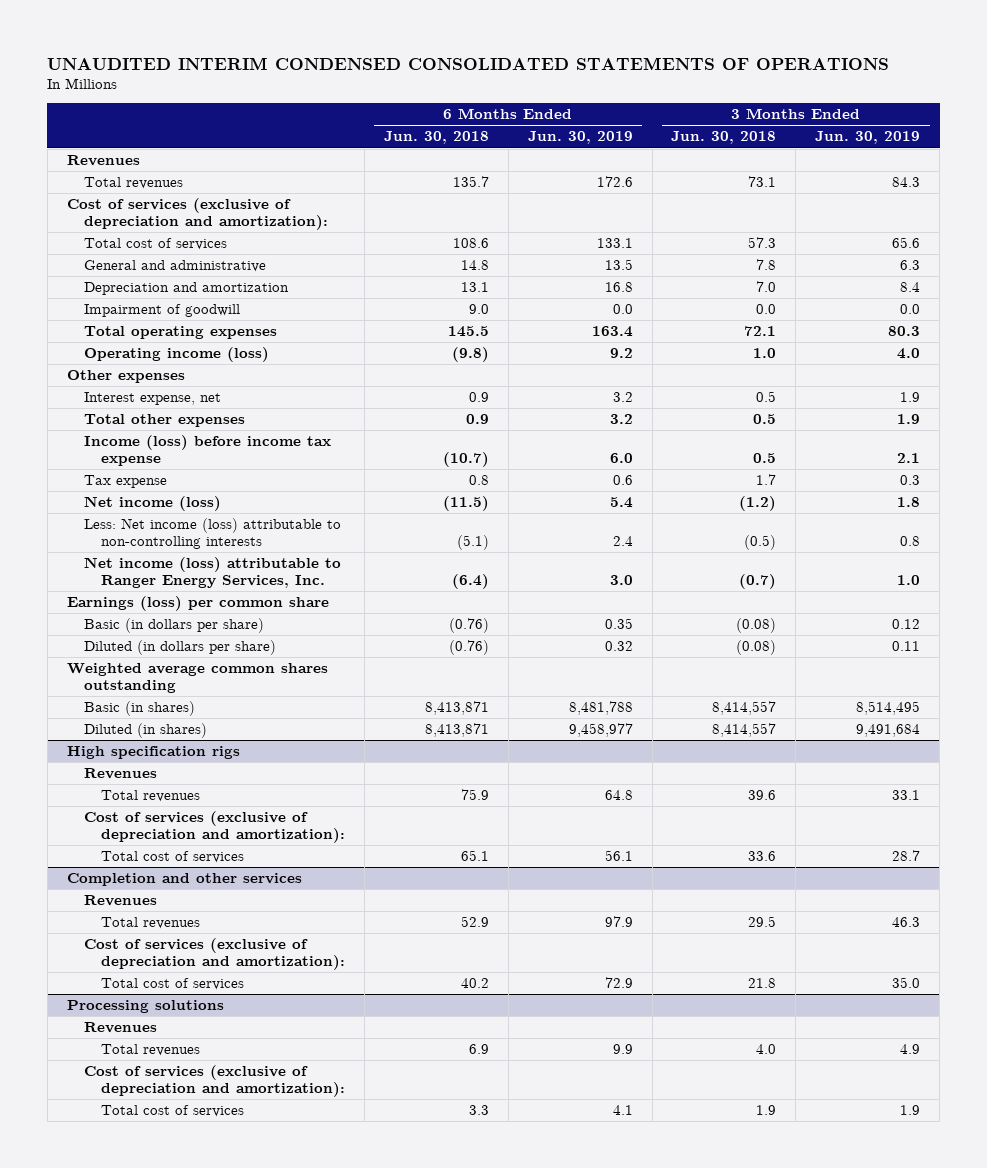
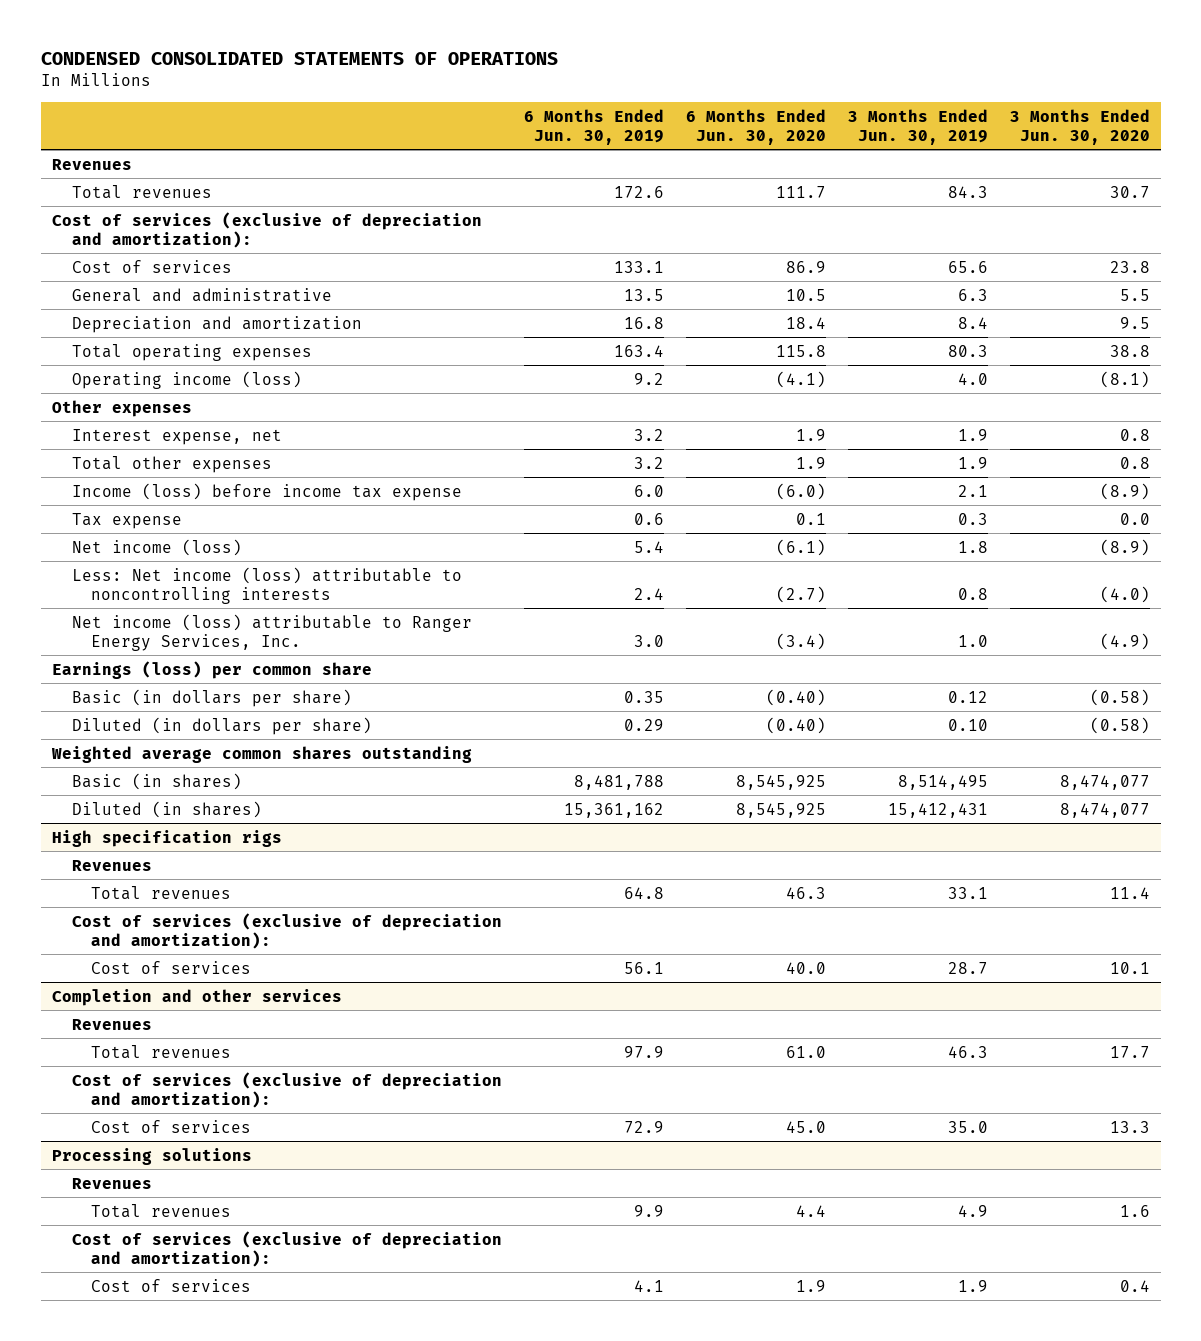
- UNAUDITED INTERIM CONDENSED CONSOLIDATED STATEMENTS OF OPERATIONS
+ CONDENSED CONSOLIDATED STATEMENTS OF OPERATIONS
- | 6 Months Ended Jun. 30, 2018 | 6 Months Ended Jun. 30, 2019 | 3 Months Ended Jun. 30, 2018 | 3 Months Ended Jun. 30, 2019
+ | 6 Months Ended Jun. 30, 2019 | 6 Months Ended Jun. 30, 2020 | 3 Months Ended Jun. 30, 2019 | 3 Months Ended Jun. 30, 2020
- Total cost of services | 108.6 | 133.1 | 57.3 | 65.6
+ Cost of services | 133.1 | 86.9 | 65.6 | 23.8
- Impairment of goodwill | 9.0 | 0.0 | 0.0 | 0.0
- Less: Net income (loss) attributable to non-controlling interests | (5.1) | 2.4 | (0.5) | 0.8
+ Less: Net income (loss) attributable to noncontrolling interests | 2.4 | (2.7) | 0.8 | (4.0)
- Diluted (in dollars per share) | (0.76) | 0.32 | (0.08) | 0.11
+ Diluted (in dollars per share) | 0.29 | (0.40) | 0.10 | (0.58)
- Diluted (in shares) | 8,413,871 | 9,458,977 | 8,414,557 | 9,491,684
+ Diluted (in shares) | 15,361,162 | 8,545,925 | 15,412,431 | 8,474,077
@ High specification rigs
- Total cost of services | 65.1 | 56.1 | 33.6 | 28.7
+ Cost of services | 56.1 | 40.0 | 28.7 | 10.1
@ Completion and other services
- Total cost of services | 40.2 | 72.9 | 21.8 | 35.0
+ Cost of services | 72.9 | 45.0 | 35.0 | 13.3
@ Processing solutions
- Total cost of services | 3.3 | 4.1 | 1.9 | 1.9
+ Cost of services | 4.1 | 1.9 | 1.9 | 0.4

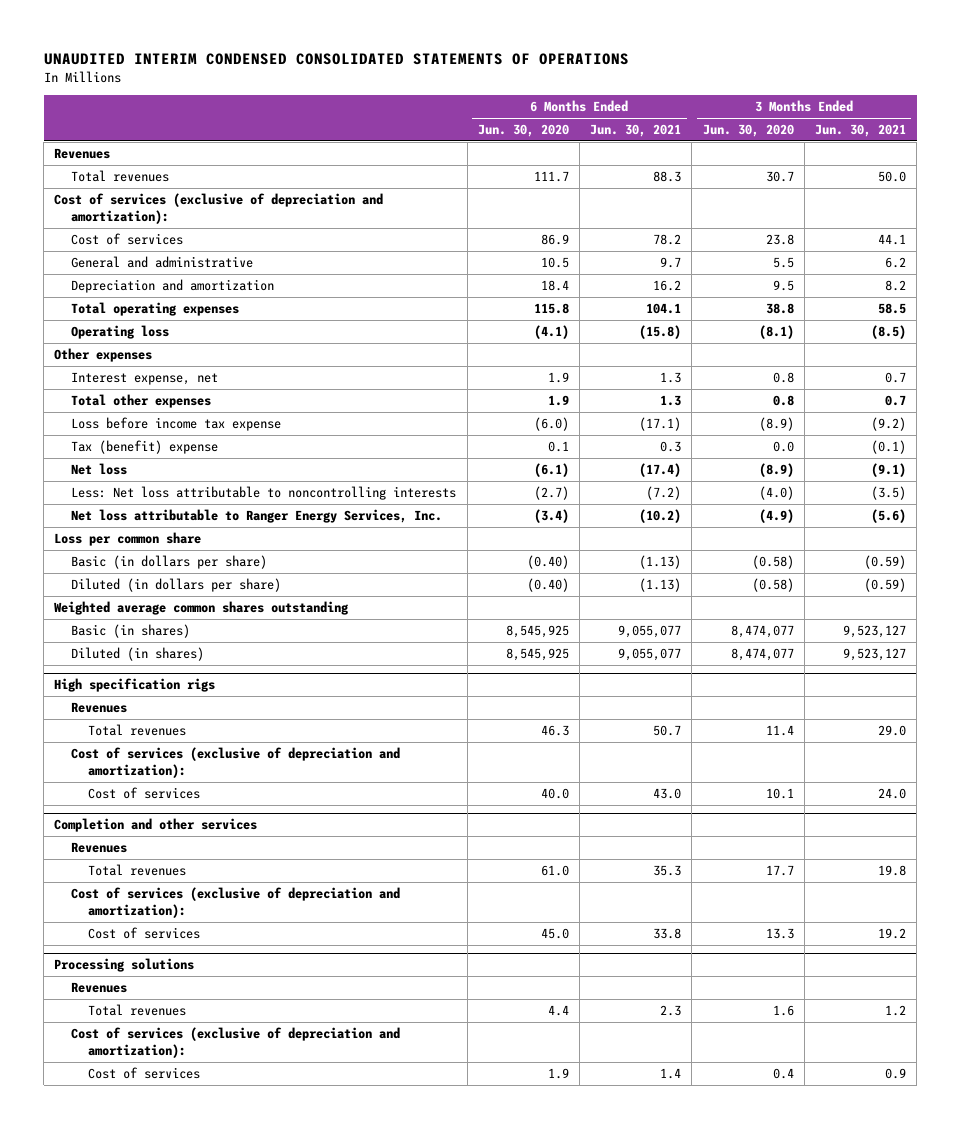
- CONDENSED CONSOLIDATED STATEMENTS OF OPERATIONS
+ UNAUDITED INTERIM CONDENSED CONSOLIDATED STATEMENTS OF OPERATIONS
- | 6 Months Ended Jun. 30, 2019 | 6 Months Ended Jun. 30, 2020 | 3 Months Ended Jun. 30, 2019 | 3 Months Ended Jun. 30, 2020
+ | 6 Months Ended Jun. 30, 2020 | 6 Months Ended Jun. 30, 2021 | 3 Months Ended Jun. 30, 2020 | 3 Months Ended Jun. 30, 2021
- Operating income (loss) | 9.2 | (4.1) | 4.0 | (8.1)
+ Operating loss | (4.1) | (15.8) | (8.1) | (8.5)
- Income (loss) before income tax expense | 6.0 | (6.0) | 2.1 | (8.9)
- Tax expense | 0.6 | 0.1 | 0.3 | 0.0
- Net income (loss) | 5.4 | (6.1) | 1.8 | (8.9)
- Less: Net income (loss) attributable to noncontrolling interests | 2.4 | (2.7) | 0.8 | (4.0)
- Net income (loss) attributable to Ranger Energy Services, Inc. | 3.0 | (3.4) | 1.0 | (4.9)
- Earnings (loss) per common share
+ Loss before income tax expense | (6.0) | (17.1) | (8.9) | (9.2)
+ Tax (benefit) expense | 0.1 | 0.3 | 0.0 | (0.1)
+ Net loss | (6.1) | (17.4) | (8.9) | (9.1)
+ Less: Net loss attributable to noncontrolling interests | (2.7) | (7.2) | (4.0) | (3.5)
+ Net loss attributable to Ranger Energy Services, Inc. | (3.4) | (10.2) | (4.9) | (5.6)
+ Loss per common share

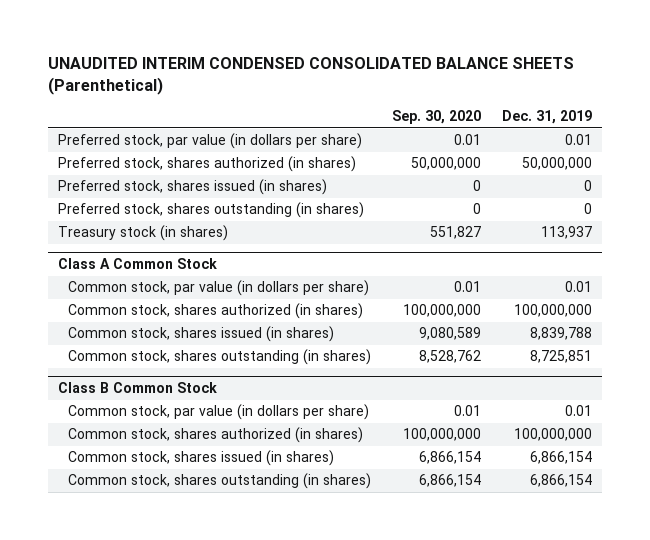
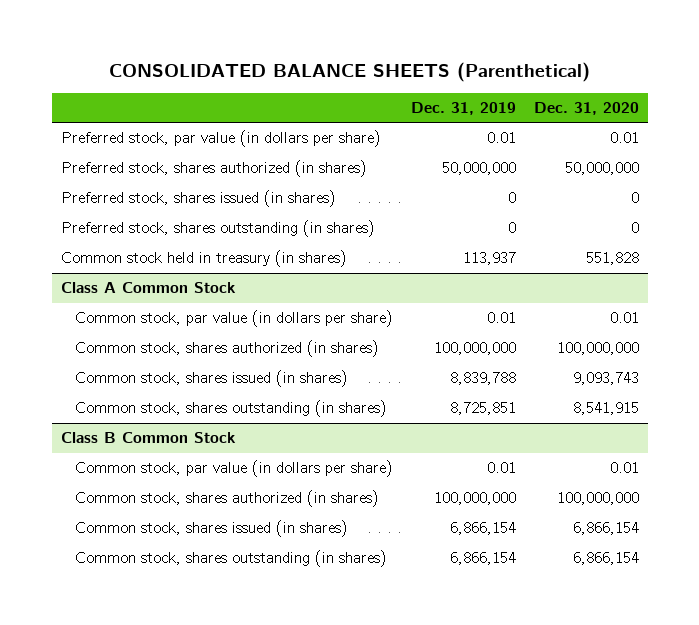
- UNAUDITED INTERIM CONDENSED CONSOLIDATED BALANCE SHEETS (Parenthetical)
+ CONSOLIDATED BALANCE SHEETS (Parenthetical)
- | Sep. 30, 2020 | Dec. 31, 2019
+ | Dec. 31, 2019 | Dec. 31, 2020
- Treasury stock (in shares) | 551,827 | 113,937
+ Common stock held in treasury (in shares) | 113,937 | 551,828

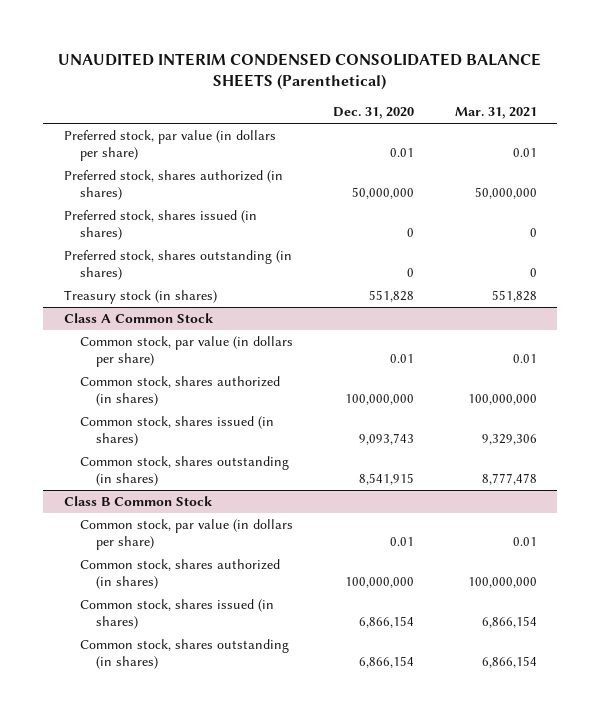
- CONSOLIDATED BALANCE SHEETS (Parenthetical)
+ UNAUDITED INTERIM CONDENSED CONSOLIDATED BALANCE SHEETS (Parenthetical)
- | Dec. 31, 2019 | Dec. 31, 2020
+ | Dec. 31, 2020 | Mar. 31, 2021
- Common stock held in treasury (in shares) | 113,937 | 551,828
+ Treasury stock (in shares) | 551,828 | 551,828

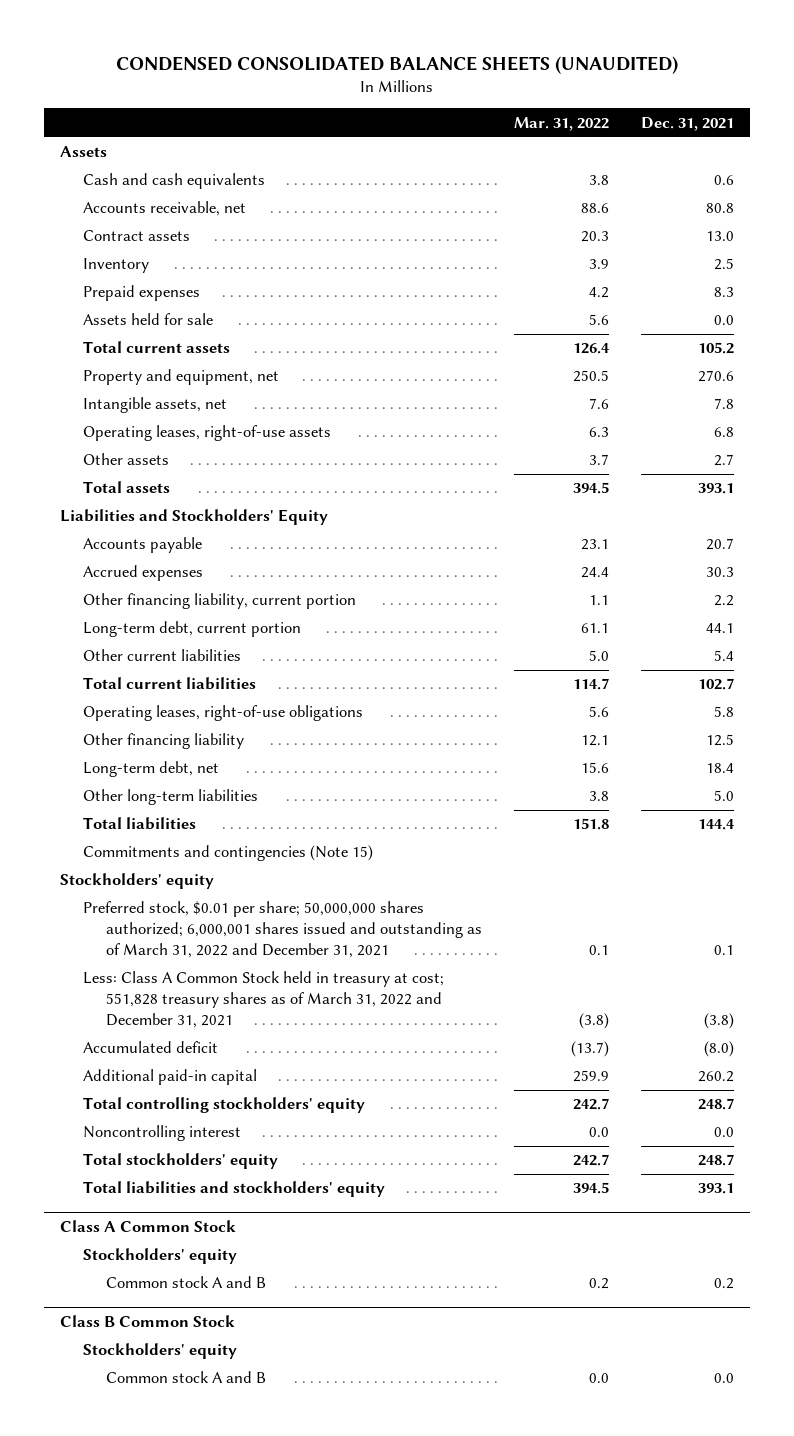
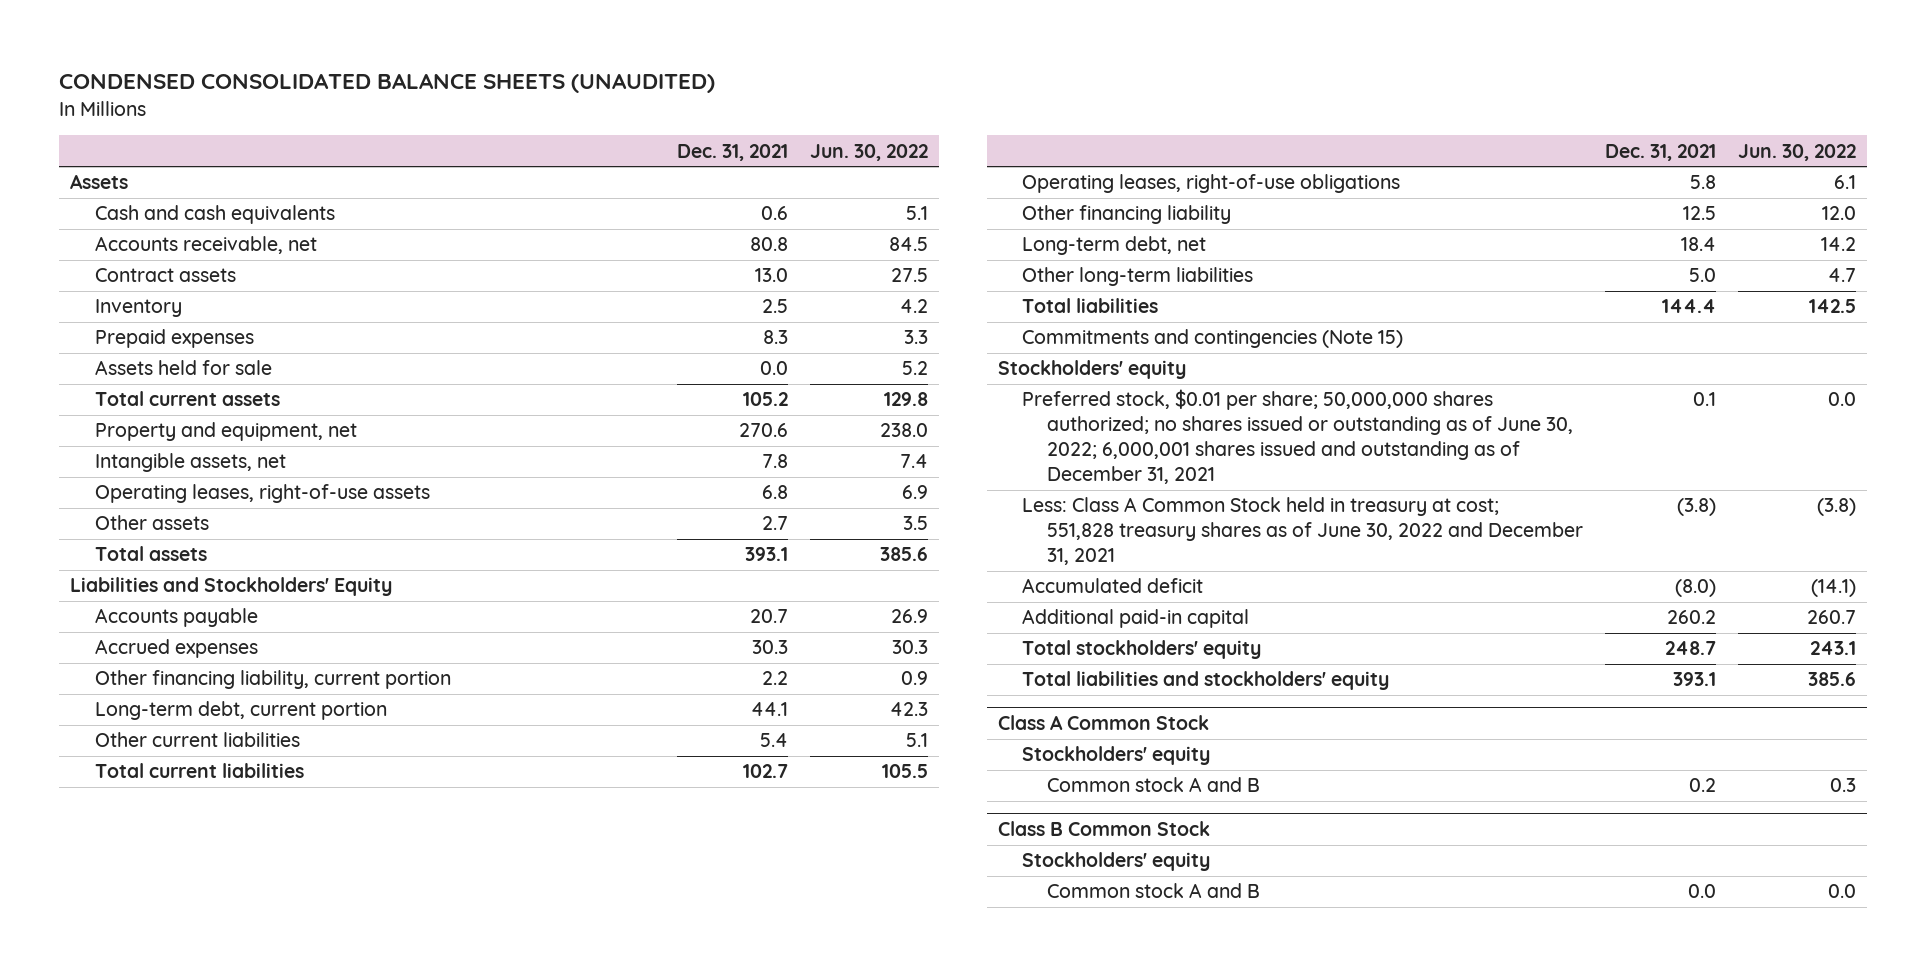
- | Mar. 31, 2022 | Dec. 31, 2021
+ | Dec. 31, 2021 | Jun. 30, 2022
- Preferred stock, $0.01 per share; 50,000,000 shares authorized; 6,000,001 shares issued and outstanding as of March 31, 2022 and December 31, 2021 | 0.1 | 0.1
- Less: Class A Common Stock held in treasury at cost; 551,828 treasury shares as of March 31, 2022 and December 31, 2021 | (3.8) | (3.8)
+ Preferred stock, $0.01 per share; 50,000,000 shares authorized; no shares issued or outstanding as of June 30, 2022; 6,000,001 shares issued and outstanding as of December 31, 2021 | 0.1 | 0.0
+ Less: Class A Common Stock held in treasury at cost; 551,828 treasury shares as of June 30, 2022 and December 31, 2021 | (3.8) | (3.8)
- Total controlling stockholders' equity | 242.7 | 248.7
- Noncontrolling interest | 0.0 | 0.0

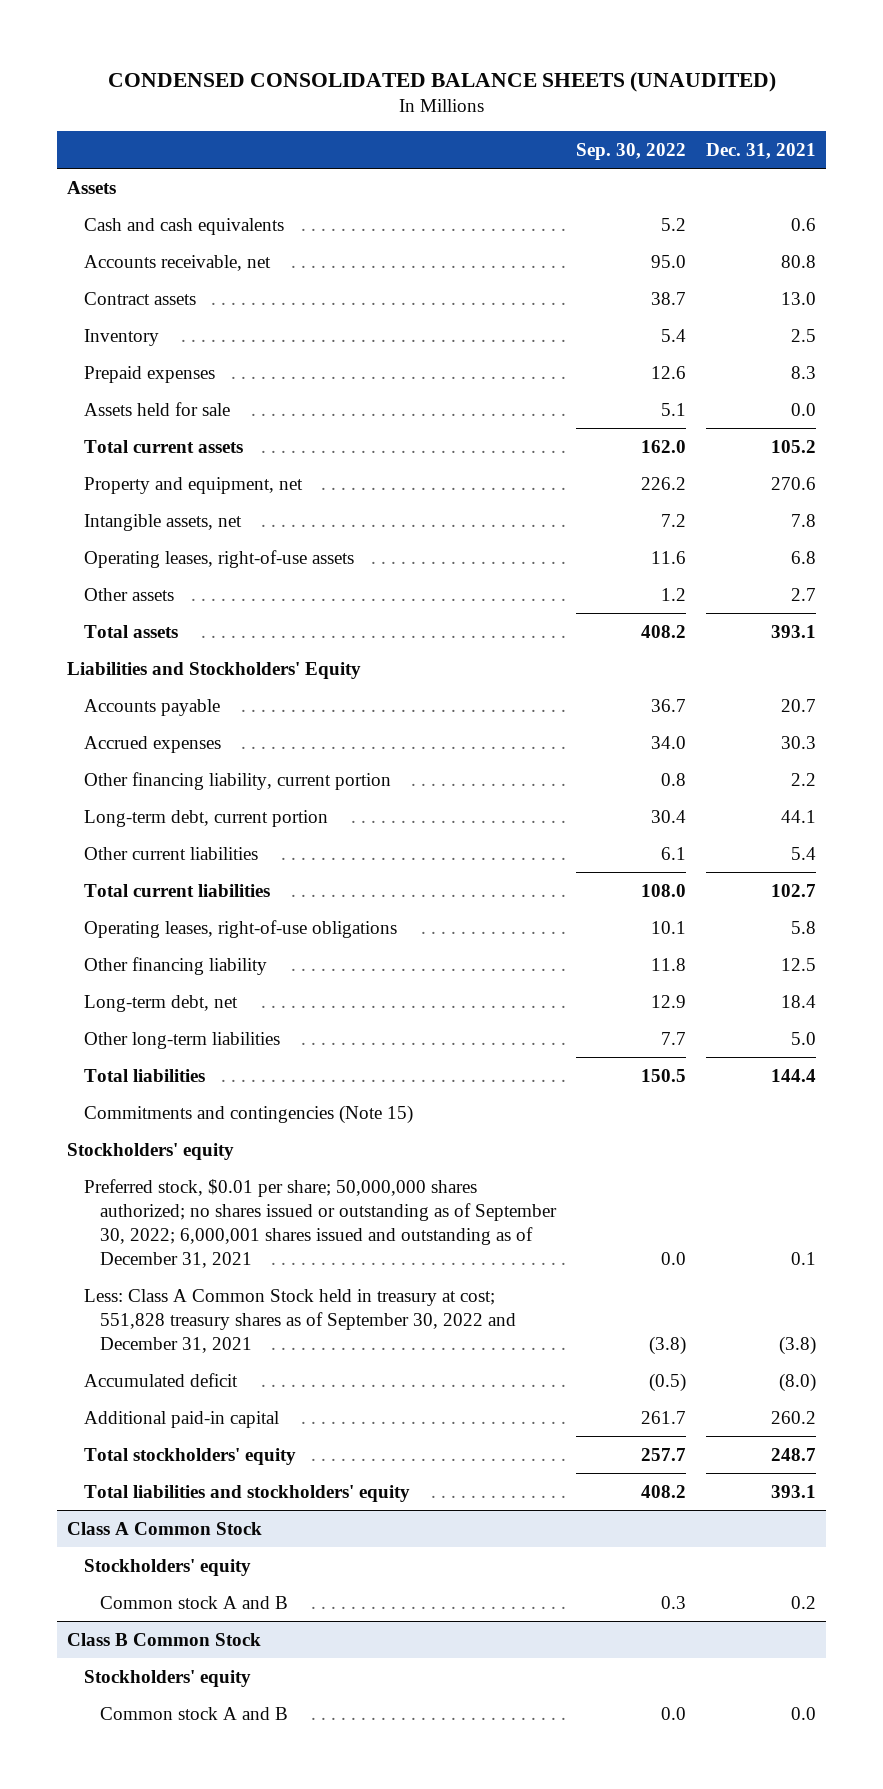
- | Dec. 31, 2021 | Jun. 30, 2022
+ | Sep. 30, 2022 | Dec. 31, 2021
- Preferred stock, $0.01 per share; 50,000,000 shares authorized; no shares issued or outstanding as of June 30, 2022; 6,000,001 shares issued and outstanding as of December 31, 2021 | 0.1 | 0.0
- Less: Class A Common Stock held in treasury at cost; 551,828 treasury shares as of June 30, 2022 and December 31, 2021 | (3.8) | (3.8)
+ Preferred stock, $0.01 per share; 50,000,000 shares authorized; no shares issued or outstanding as of September 30, 2022; 6,000,001 shares issued and outstanding as of December 31, 2021 | 0.0 | 0.1
+ Less: Class A Common Stock held in treasury at cost; 551,828 treasury shares as of September 30, 2022 and December 31, 2021 | (3.8) | (3.8)

